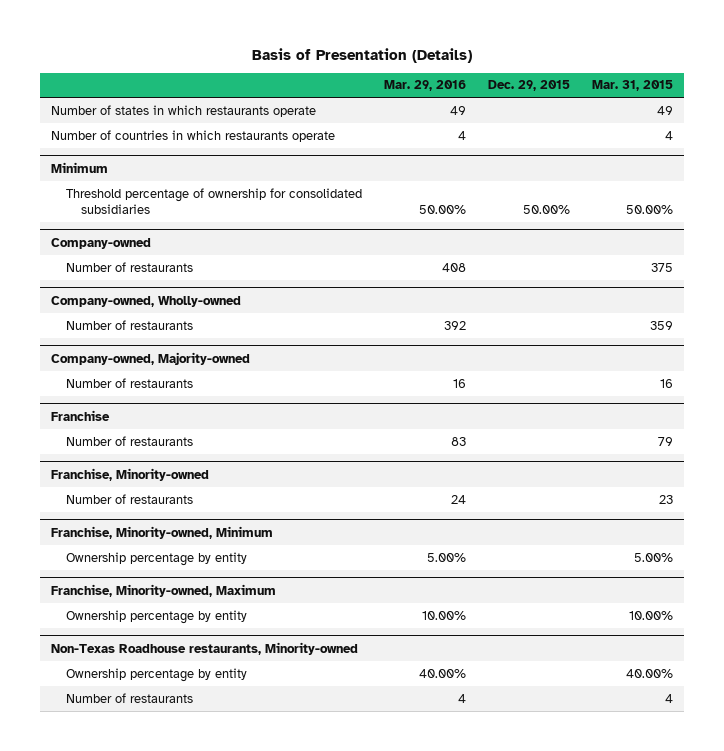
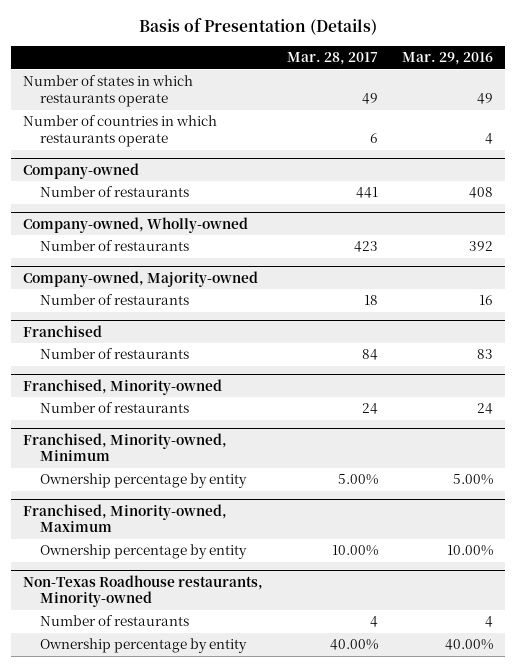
- | Mar. 29, 2016 | Dec. 29, 2015 | Mar. 31, 2015
+ | Mar. 28, 2017 | Mar. 29, 2016
- Minimum
- Threshold percentage of ownership for consolidated subsidiaries | 50.00% | 50.00% | 50.00%
- Franchise
+ Franchised
- Franchise, Minority-owned
+ Franchised, Minority-owned
- Franchise, Minority-owned, Minimum
+ Franchised, Minority-owned, Minimum
- Franchise, Minority-owned, Maximum
+ Franchised, Minority-owned, Maximum
@ Non-Texas Roadhouse restaurants, Minority-owned
moved down: Ownership percentage by entity | 40.00% | 40.00%

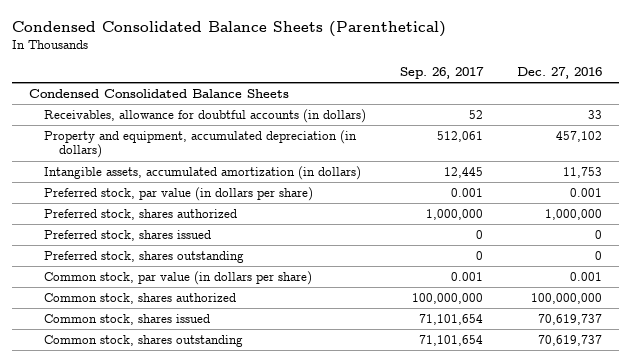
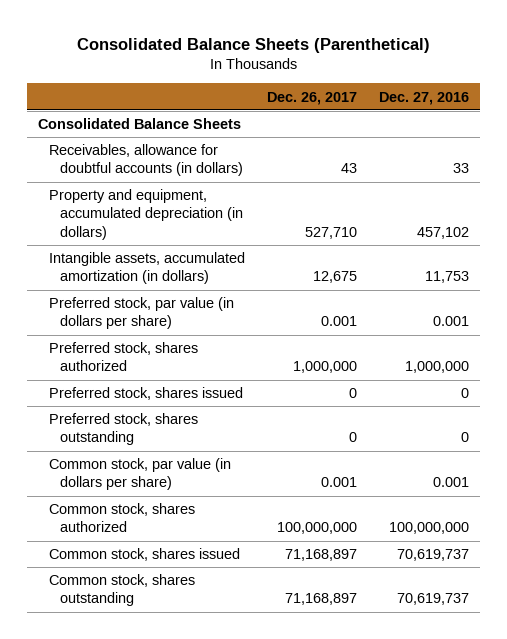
- Condensed Consolidated Balance Sheets (Parenthetical)
+ Consolidated Balance Sheets (Parenthetical)
- | Sep. 26, 2017 | Dec. 27, 2016
+ | Dec. 26, 2017 | Dec. 27, 2016
- Condensed Consolidated Balance Sheets
+ Consolidated Balance Sheets

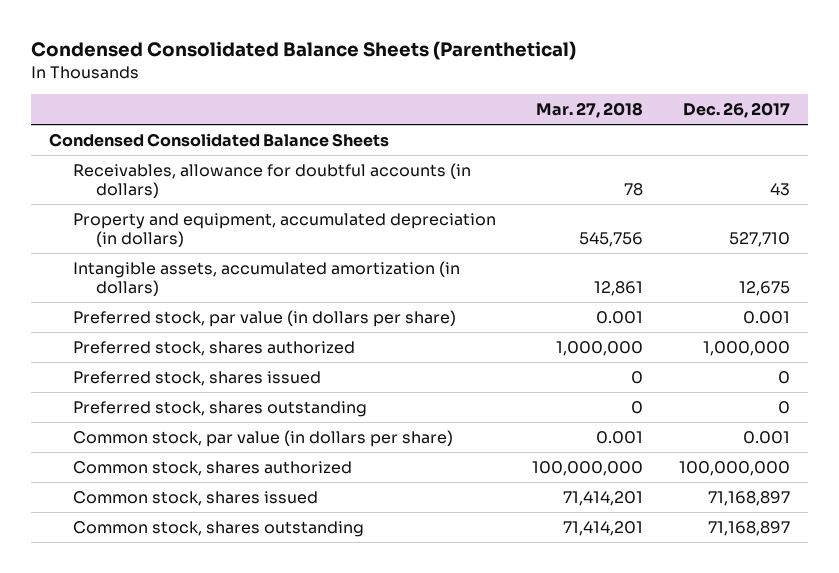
- Consolidated Balance Sheets (Parenthetical)
+ Condensed Consolidated Balance Sheets (Parenthetical)
- | Dec. 26, 2017 | Dec. 27, 2016
+ | Mar. 27, 2018 | Dec. 26, 2017
- Consolidated Balance Sheets
+ Condensed Consolidated Balance Sheets

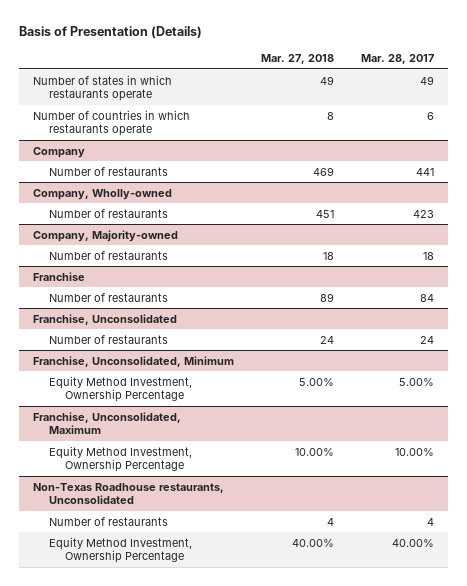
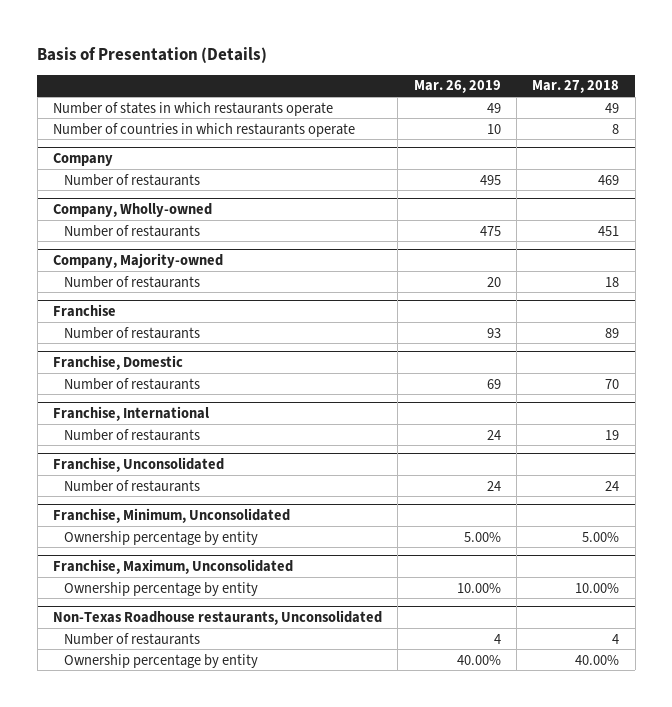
- | Mar. 27, 2018 | Mar. 28, 2017
+ | Mar. 26, 2019 | Mar. 27, 2018
+ Franchise, Domestic
+ Number of restaurants | 69 | 70
+ Franchise, International
+ Number of restaurants | 24 | 19
- Franchise, Unconsolidated, Minimum
- Equity Method Investment, Ownership Percentage | 5.00% | 5.00%
- Franchise, Unconsolidated, Maximum
- Equity Method Investment, Ownership Percentage | 10.00% | 10.00%
+ Franchise, Minimum, Unconsolidated
+ Ownership percentage by entity | 5.00% | 5.00%
+ Franchise, Maximum, Unconsolidated
+ Ownership percentage by entity | 10.00% | 10.00%
@ Non-Texas Roadhouse restaurants, Unconsolidated
- Equity Method Investment, Ownership Percentage | 40.00% | 40.00%
+ Ownership percentage by entity | 40.00% | 40.00%

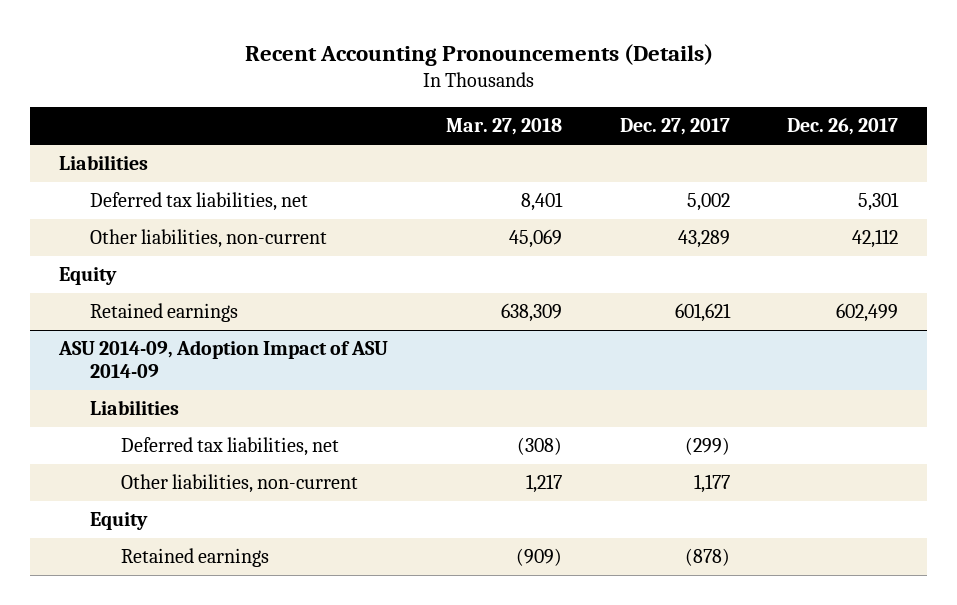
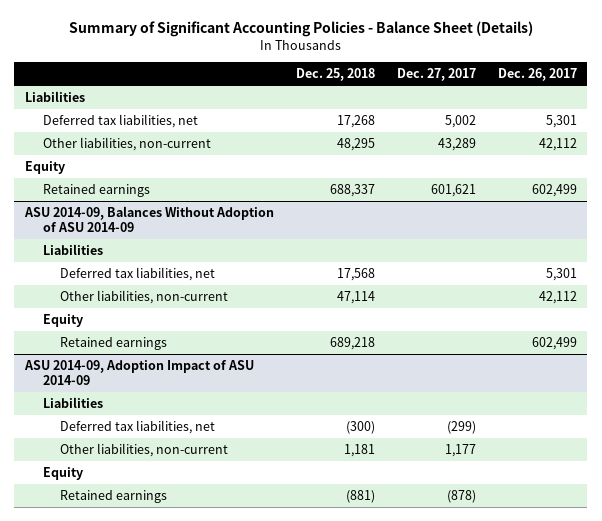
- Recent Accounting Pronouncements (Details)
+ Summary of Significant Accounting Policies - Balance Sheet (Details)
- | Mar. 27, 2018 | Dec. 27, 2017 | Dec. 26, 2017
+ | Dec. 25, 2018 | Dec. 27, 2017 | Dec. 26, 2017
+ ASU 2014-09, Balances Without Adoption of ASU 2014-09
+ Liabilities
+ Deferred tax liabilities, net | 17,568 | | 5,301
+ Other liabilities, non-current | 47,114 | | 42,112
+ Equity
+ Retained earnings | 689,218 | | 602,499

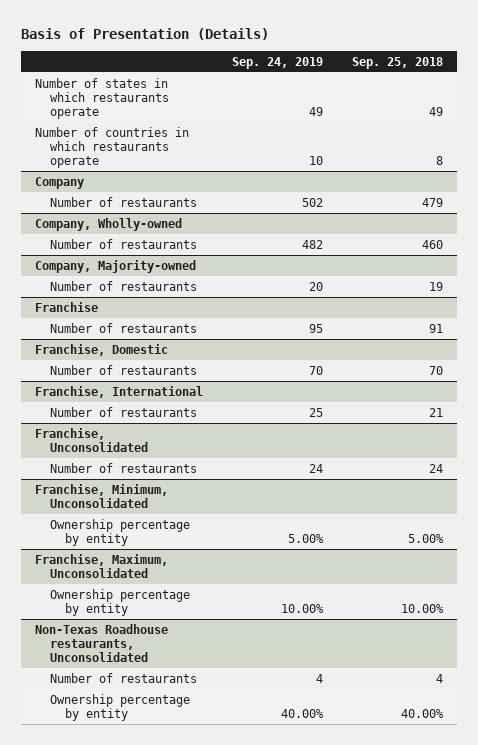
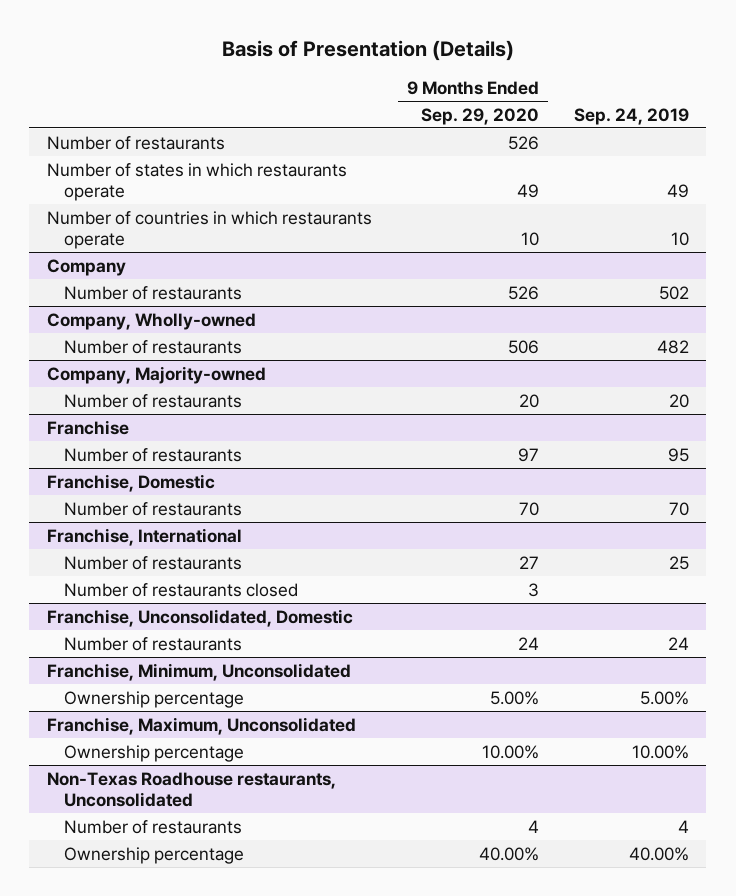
- | Sep. 24, 2019 | Sep. 25, 2018
+ | 9 Months Ended Sep. 29, 2020 | Sep. 24, 2019
+ Number of restaurants | 526 |
- Franchise, Unconsolidated
@ Franchise, International
+ Number of restaurants closed | 3 |
+ Franchise, Unconsolidated, Domestic
@ Franchise, Minimum, Unconsolidated
- Ownership percentage by entity | 5.00% | 5.00%
+ Ownership percentage | 5.00% | 5.00%
@ Franchise, Maximum, Unconsolidated
- Ownership percentage by entity | 10.00% | 10.00%
+ Ownership percentage | 10.00% | 10.00%
@ Non-Texas Roadhouse restaurants, Unconsolidated
- Ownership percentage by entity | 40.00% | 40.00%
+ Ownership percentage | 40.00% | 40.00%

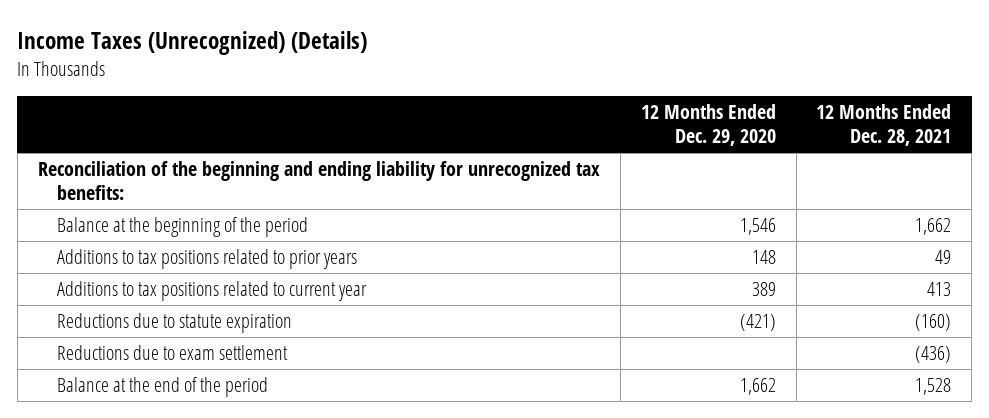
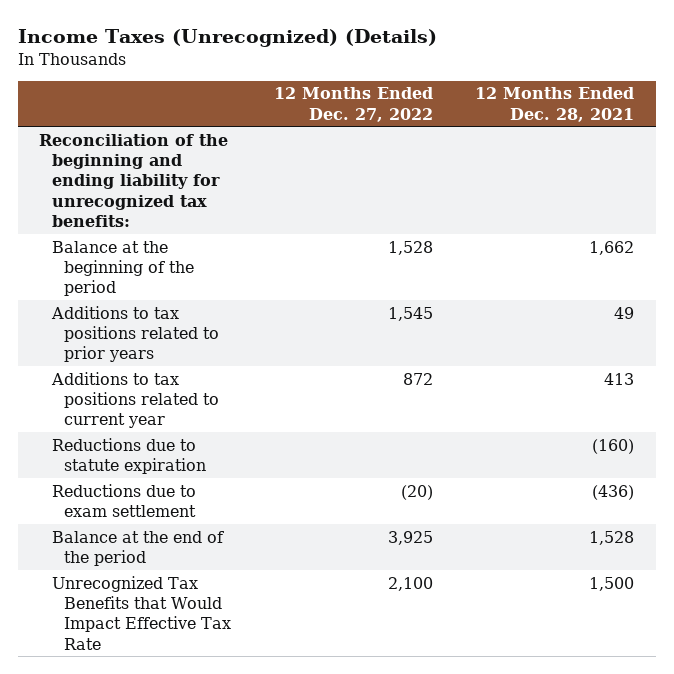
- | 12 Months Ended Dec. 29, 2020 | 12 Months Ended Dec. 28, 2021
+ | 12 Months Ended Dec. 27, 2022 | 12 Months Ended Dec. 28, 2021
+ Unrecognized Tax Benefits that Would Impact Effective Tax Rate | 2,100 | 1,500

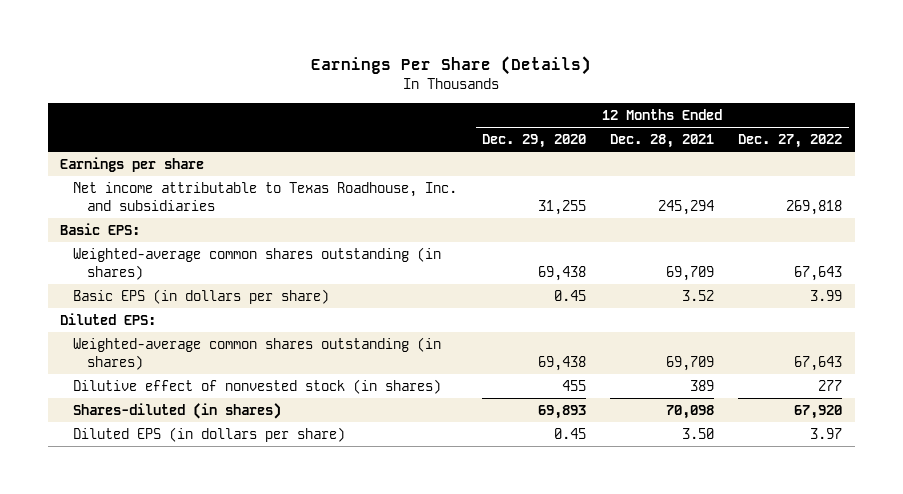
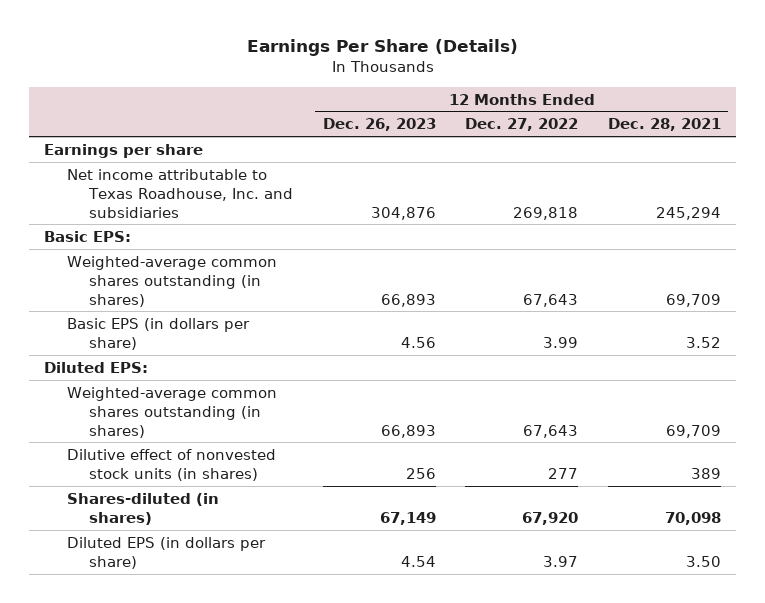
- | 12 Months Ended Dec. 29, 2020 | 12 Months Ended Dec. 28, 2021 | 12 Months Ended Dec. 27, 2022
+ | 12 Months Ended Dec. 26, 2023 | 12 Months Ended Dec. 27, 2022 | 12 Months Ended Dec. 28, 2021
- Dilutive effect of nonvested stock (in shares) | 455 | 389 | 277
+ Dilutive effect of nonvested stock units (in shares) | 256 | 277 | 389

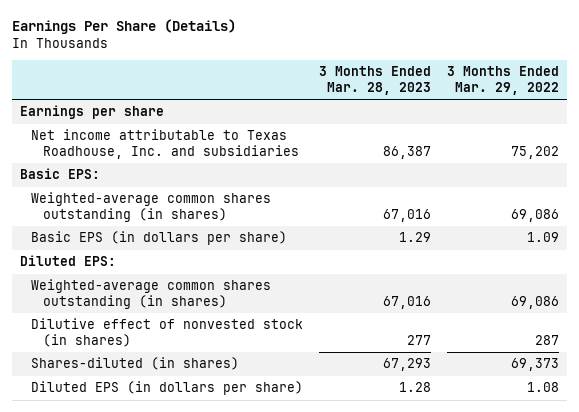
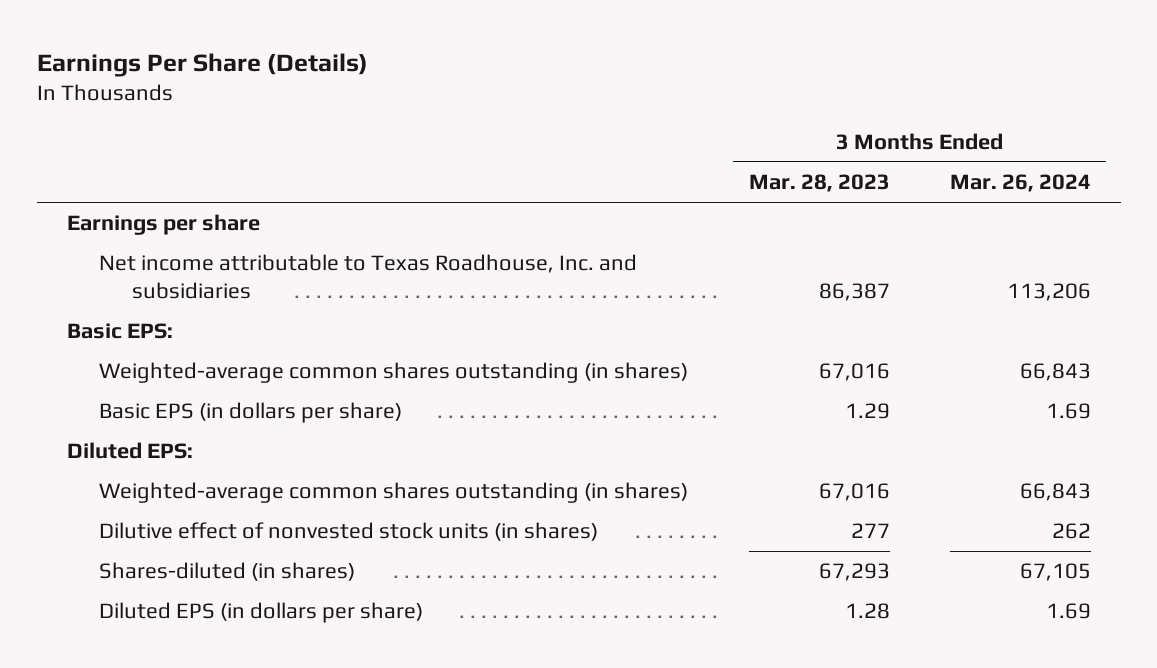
- | 3 Months Ended Mar. 28, 2023 | 3 Months Ended Mar. 29, 2022
+ | 3 Months Ended Mar. 28, 2023 | 3 Months Ended Mar. 26, 2024
- Dilutive effect of nonvested stock (in shares) | 277 | 287
+ Dilutive effect of nonvested stock units (in shares) | 277 | 262

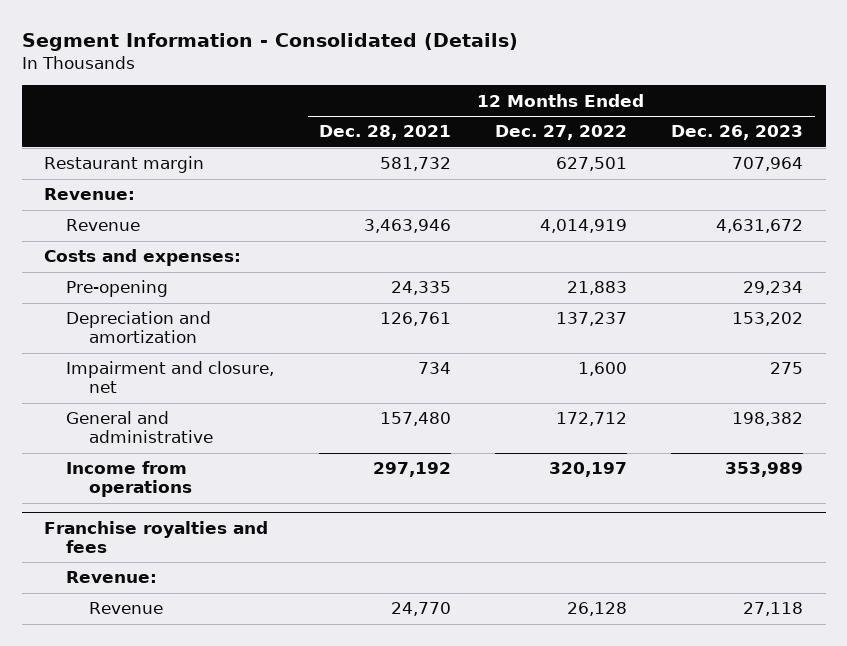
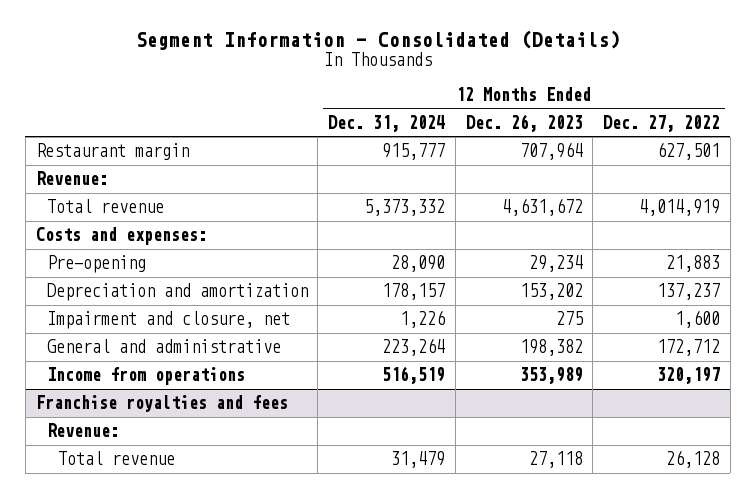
- | 12 Months Ended Dec. 28, 2021 | 12 Months Ended Dec. 27, 2022 | 12 Months Ended Dec. 26, 2023
+ | 12 Months Ended Dec. 31, 2024 | 12 Months Ended Dec. 26, 2023 | 12 Months Ended Dec. 27, 2022
- Revenue | 3,463,946 | 4,014,919 | 4,631,672
+ Total revenue | 5,373,332 | 4,631,672 | 4,014,919
@ Franchise royalties and fees
- Revenue | 24,770 | 26,128 | 27,118
+ Total revenue | 31,479 | 27,118 | 26,128

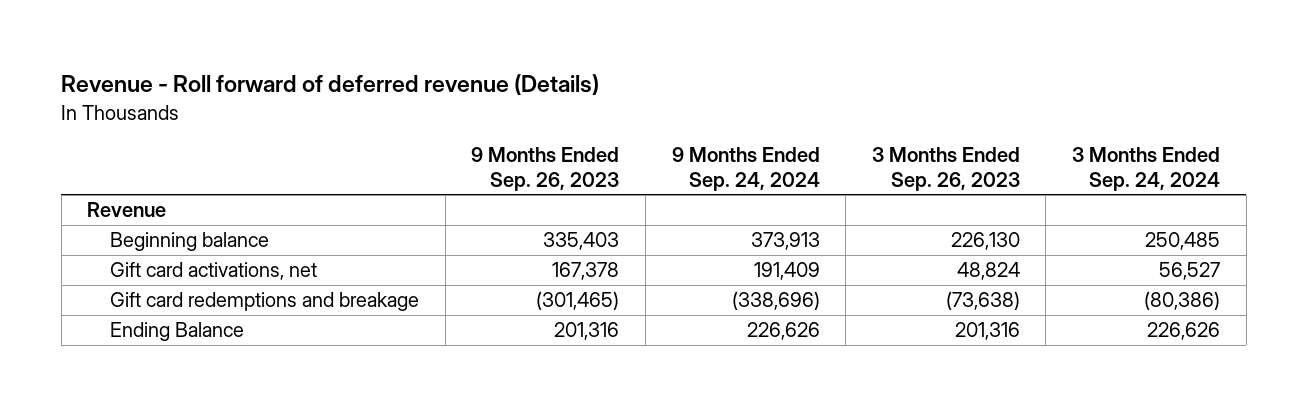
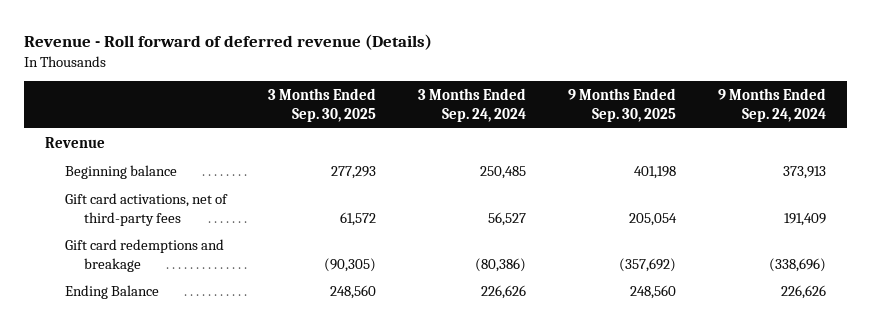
- | 9 Months Ended Sep. 26, 2023 | 9 Months Ended Sep. 24, 2024 | 3 Months Ended Sep. 26, 2023 | 3 Months Ended Sep. 24, 2024
+ | 3 Months Ended Sep. 30, 2025 | 3 Months Ended Sep. 24, 2024 | 9 Months Ended Sep. 30, 2025 | 9 Months Ended Sep. 24, 2024
- Gift card activations, net | 167,378 | 191,409 | 48,824 | 56,527
+ Gift card activations, net of third-party fees | 61,572 | 56,527 | 205,054 | 191,409

